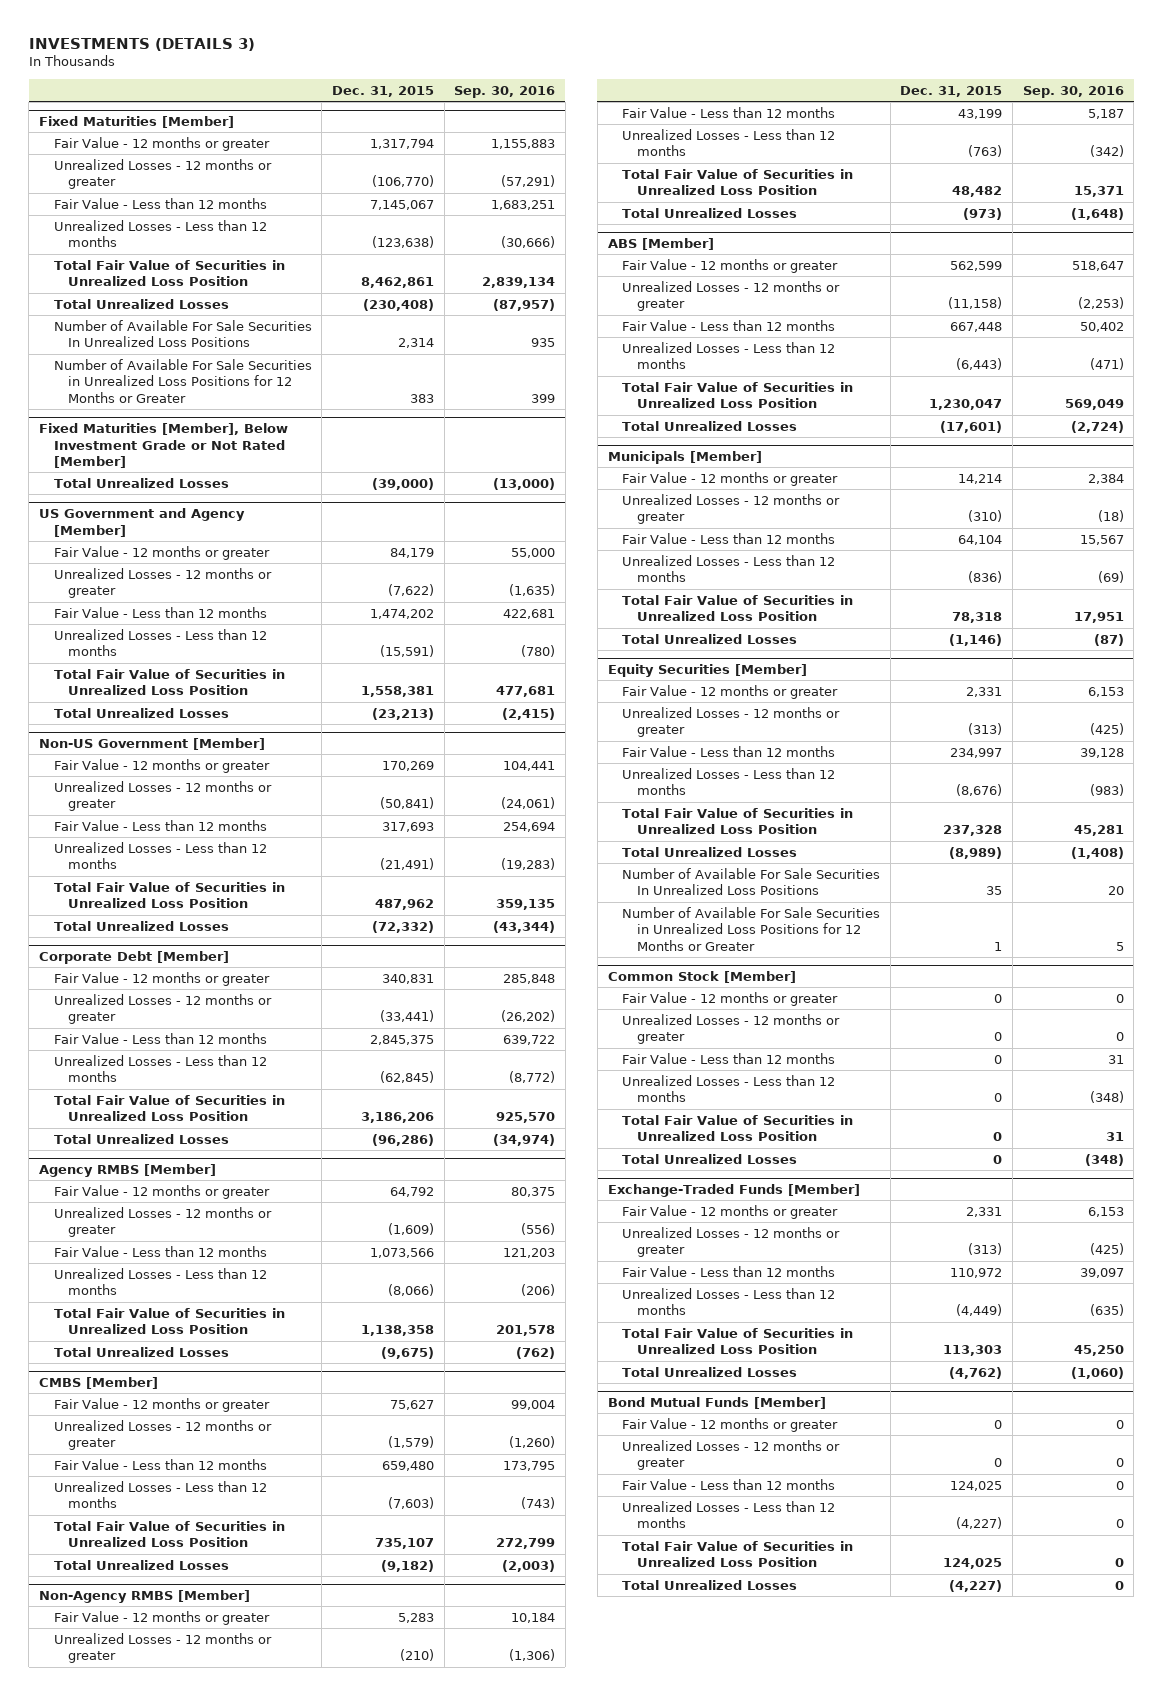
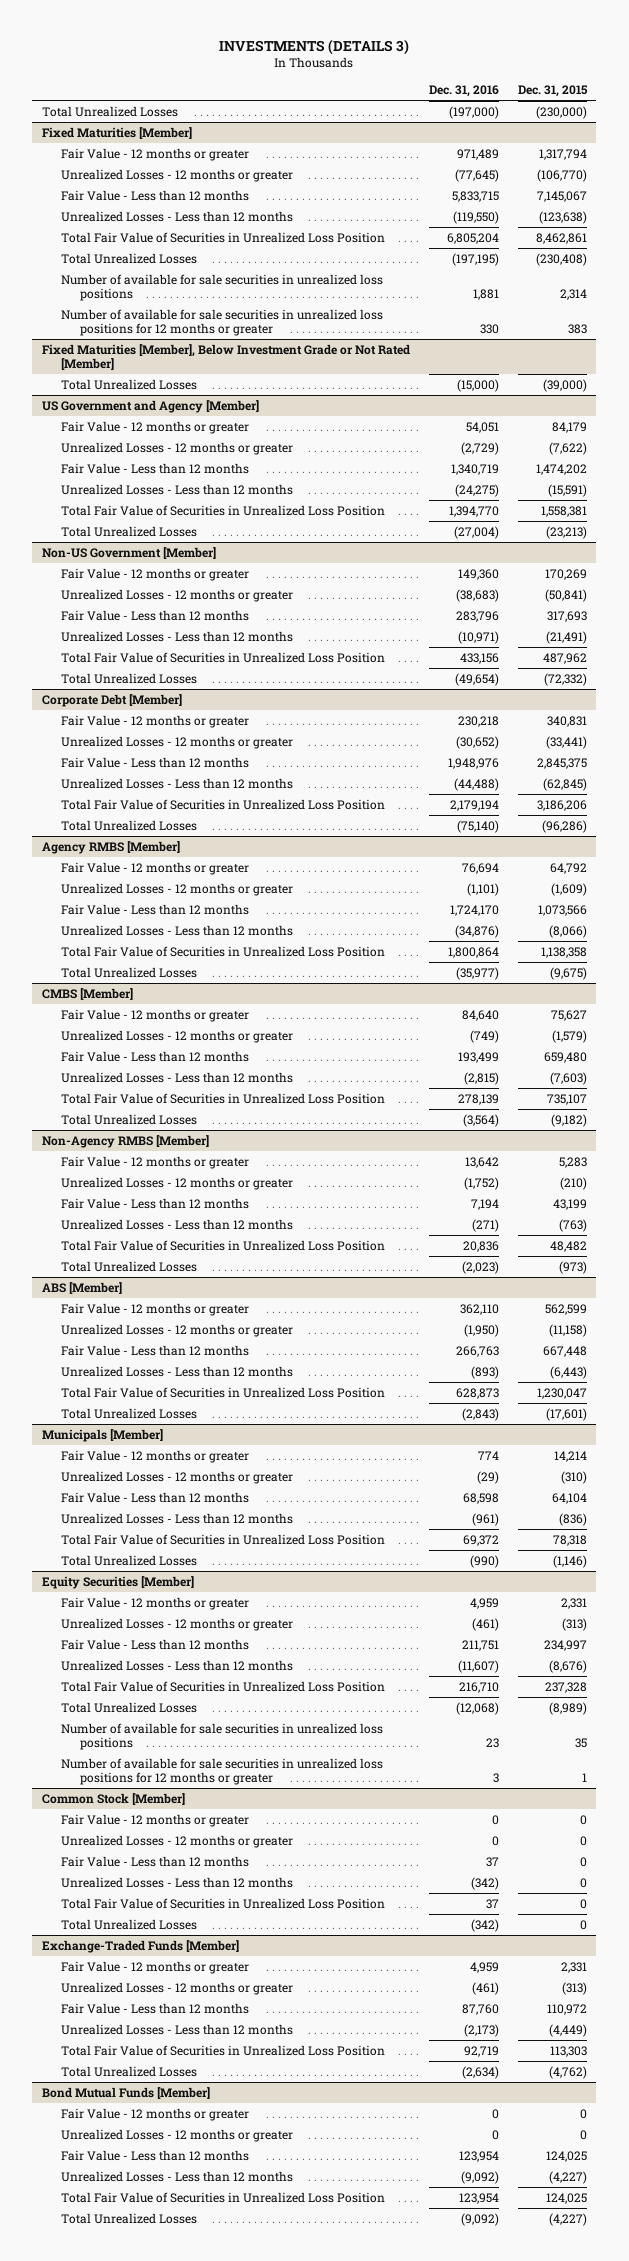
- | Dec. 31, 2015 | Sep. 30, 2016
+ | Dec. 31, 2016 | Dec. 31, 2015
+ Total Unrealized Losses | (197,000) | (230,000)
@ Fixed Maturities [Member]
- Number of Available For Sale Securities In Unrealized Loss Positions | 2,314 | 935
- Number of Available For Sale Securities in Unrealized Loss Positions for 12 Months or Greater | 383 | 399
+ Number of available for sale securities in unrealized loss positions | 1,881 | 2,314
+ Number of available for sale securities in unrealized loss positions for 12 months or greater | 330 | 383
@ Equity Securities [Member]
- Number of Available For Sale Securities In Unrealized Loss Positions | 35 | 20
- Number of Available For Sale Securities in Unrealized Loss Positions for 12 Months or Greater | 1 | 5
+ Number of available for sale securities in unrealized loss positions | 23 | 35
+ Number of available for sale securities in unrealized loss positions for 12 months or greater | 3 | 1

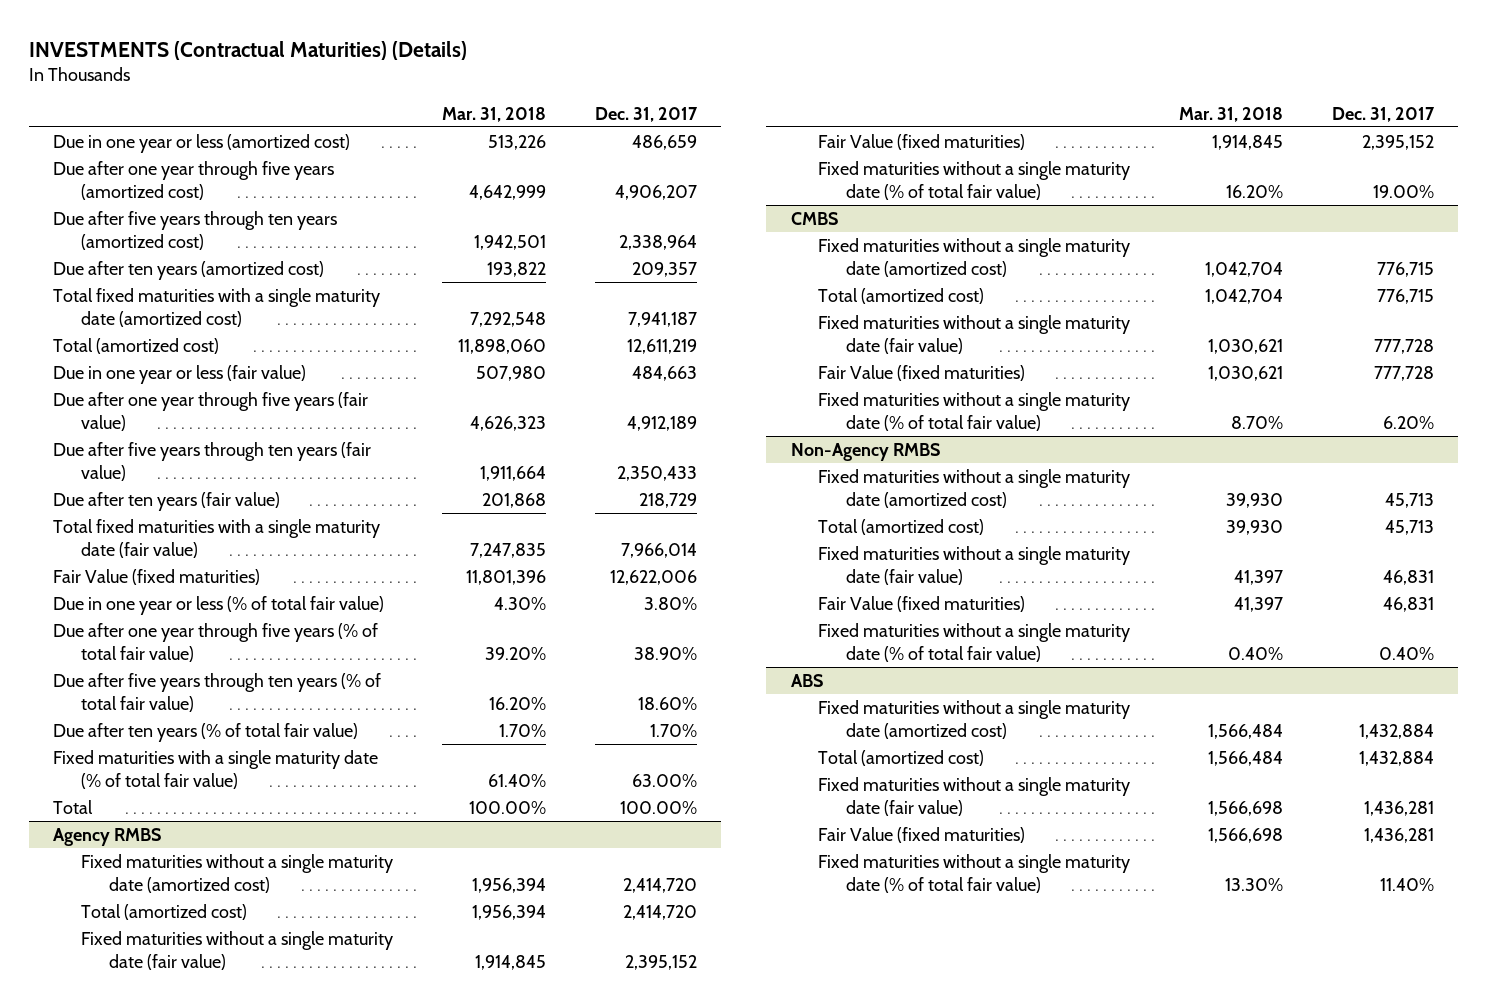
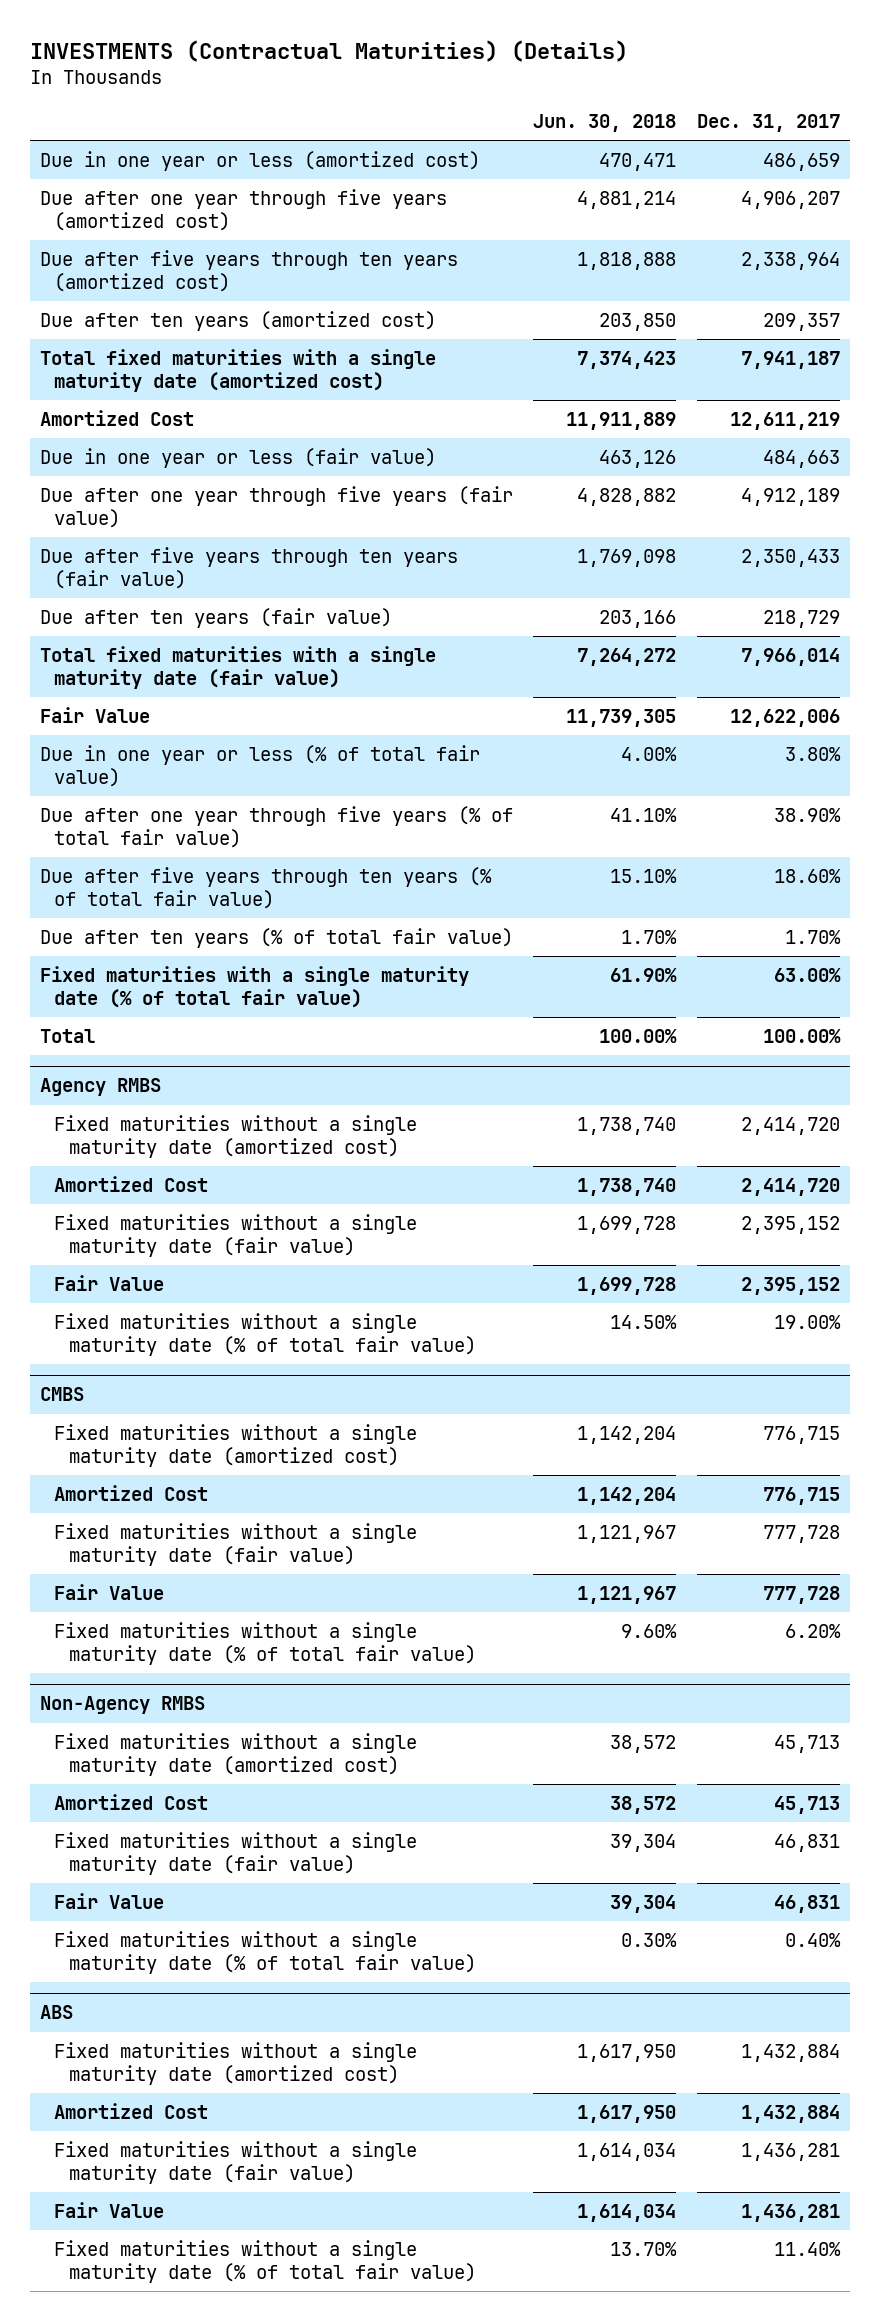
- | Mar. 31, 2018 | Dec. 31, 2017
+ | Jun. 30, 2018 | Dec. 31, 2017
- Total (amortized cost) | 11,898,060 | 12,611,219
+ Amortized Cost | 11,911,889 | 12,611,219
- Fair Value (fixed maturities) | 11,801,396 | 12,622,006
+ Fair Value | 11,739,305 | 12,622,006
@ Agency RMBS
- Total (amortized cost) | 1,956,394 | 2,414,720
+ Amortized Cost | 1,738,740 | 2,414,720
- Fair Value (fixed maturities) | 1,914,845 | 2,395,152
+ Fair Value | 1,699,728 | 2,395,152
@ CMBS
- Total (amortized cost) | 1,042,704 | 776,715
+ Amortized Cost | 1,142,204 | 776,715
- Fair Value (fixed maturities) | 1,030,621 | 777,728
+ Fair Value | 1,121,967 | 777,728
@ Non-Agency RMBS
- Total (amortized cost) | 39,930 | 45,713
+ Amortized Cost | 38,572 | 45,713
- Fair Value (fixed maturities) | 41,397 | 46,831
+ Fair Value | 39,304 | 46,831
@ ABS
- Total (amortized cost) | 1,566,484 | 1,432,884
+ Amortized Cost | 1,617,950 | 1,432,884
- Fair Value (fixed maturities) | 1,566,698 | 1,436,281
+ Fair Value | 1,614,034 | 1,436,281

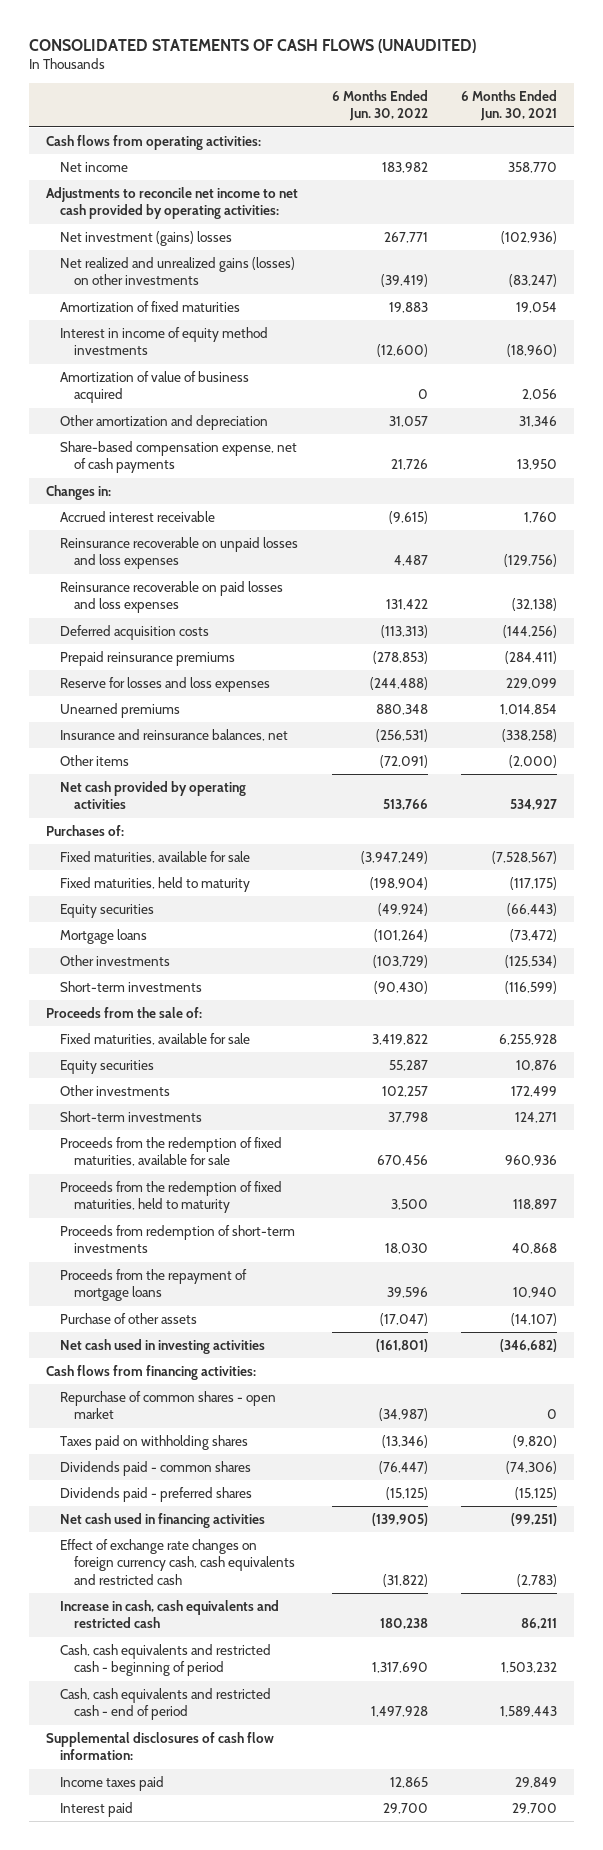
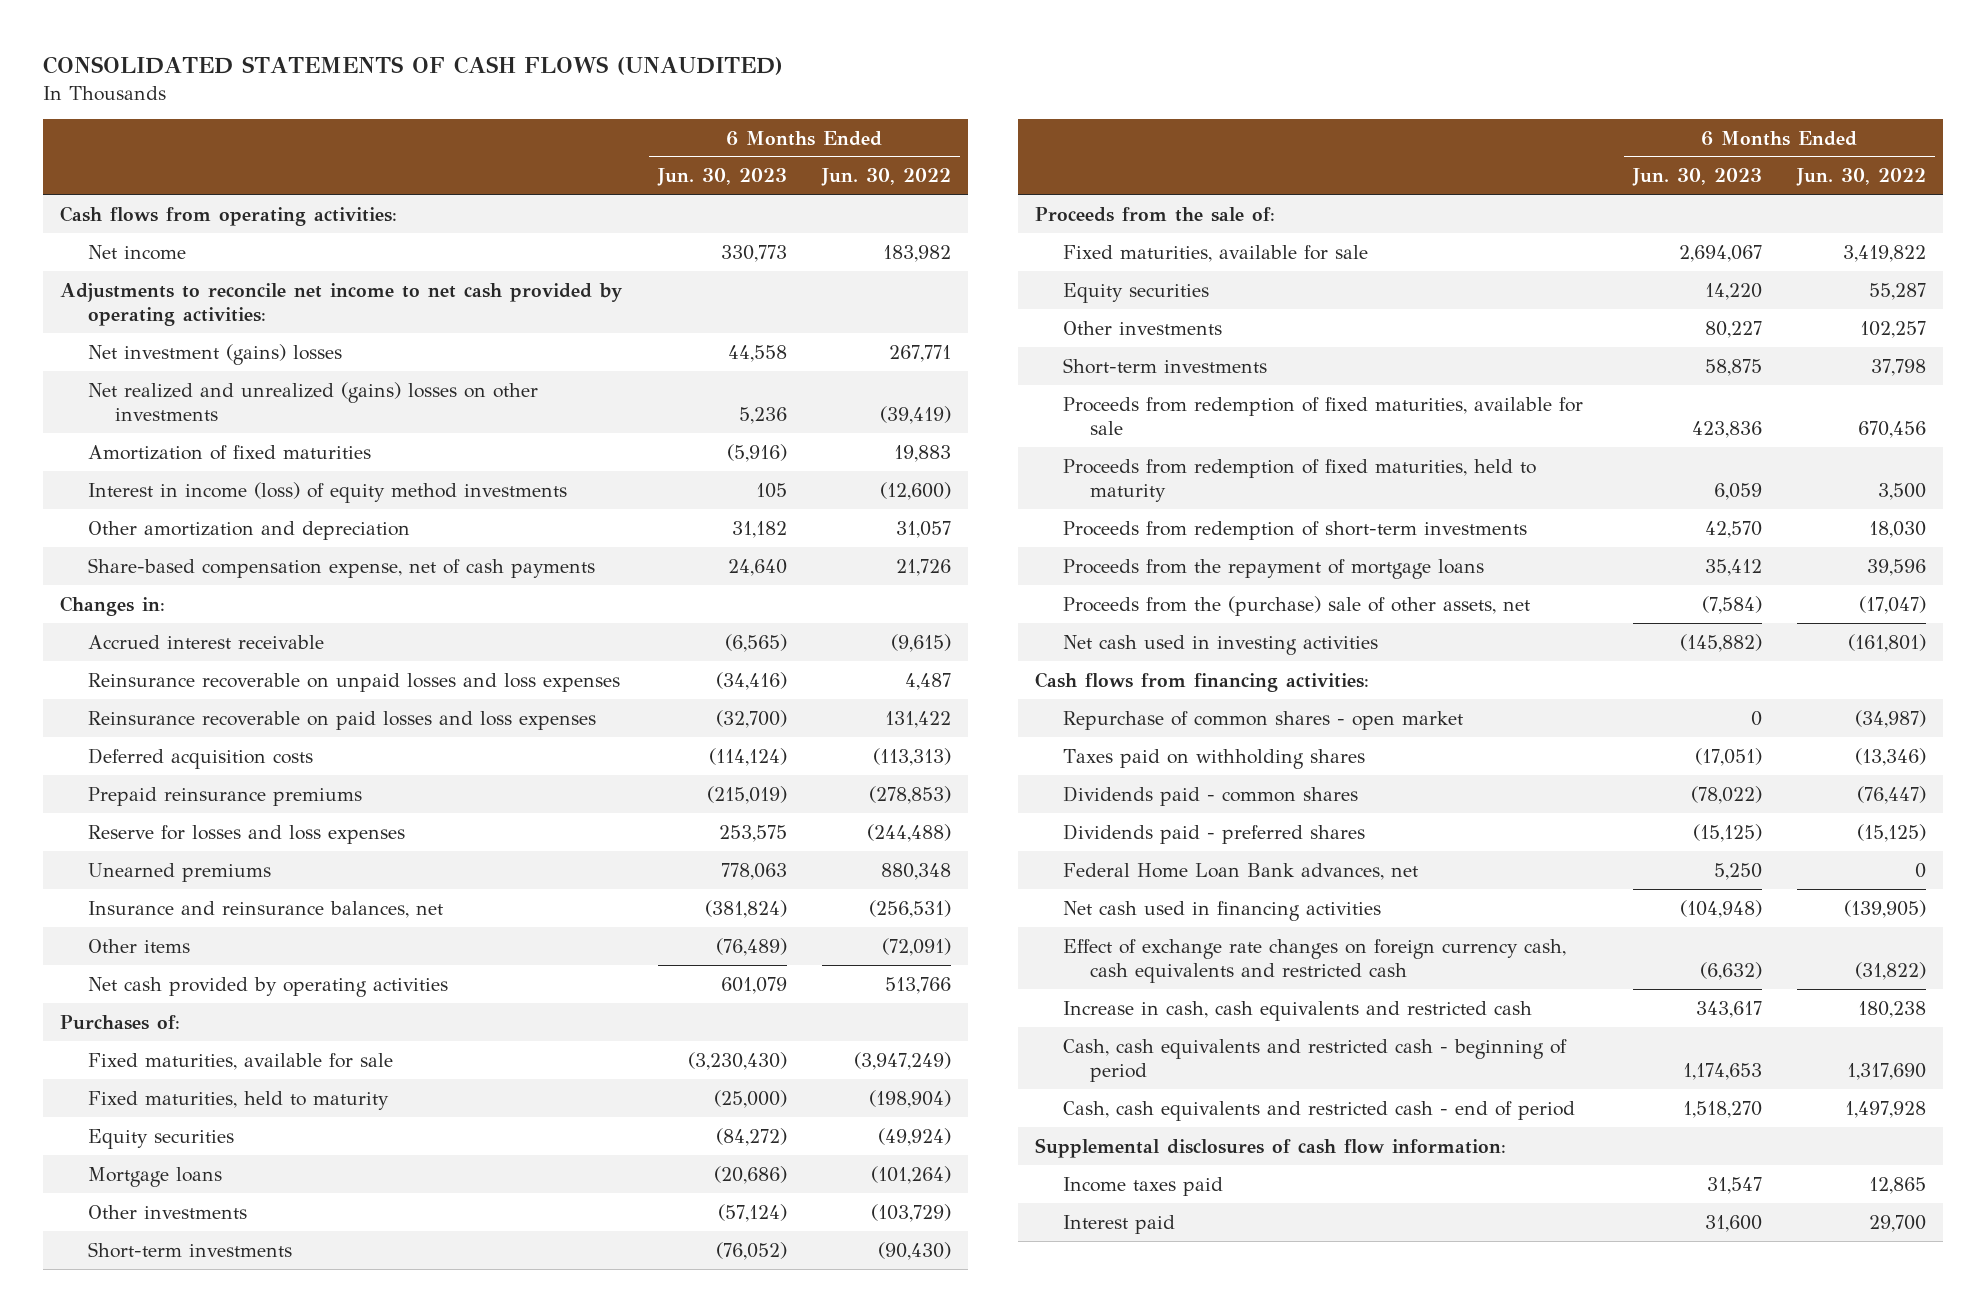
- | 6 Months Ended Jun. 30, 2022 | 6 Months Ended Jun. 30, 2021
+ | 6 Months Ended Jun. 30, 2023 | 6 Months Ended Jun. 30, 2022
- Net realized and unrealized gains (losses) on other investments | (39,419) | (83,247)
+ Net realized and unrealized (gains) losses on other investments | 5,236 | (39,419)
- Interest in income of equity method investments | (12,600) | (18,960)
- Amortization of value of business acquired | 0 | 2,056
+ Interest in income (loss) of equity method investments | 105 | (12,600)
- Proceeds from the redemption of fixed maturities, available for sale | 670,456 | 960,936
- Proceeds from the redemption of fixed maturities, held to maturity | 3,500 | 118,897
+ Proceeds from redemption of fixed maturities, available for sale | 423,836 | 670,456
+ Proceeds from redemption of fixed maturities, held to maturity | 6,059 | 3,500
- Purchase of other assets | (17,047) | (14,107)
+ Proceeds from the (purchase) sale of other assets, net | (7,584) | (17,047)
+ Federal Home Loan Bank advances, net | 5,250 | 0

